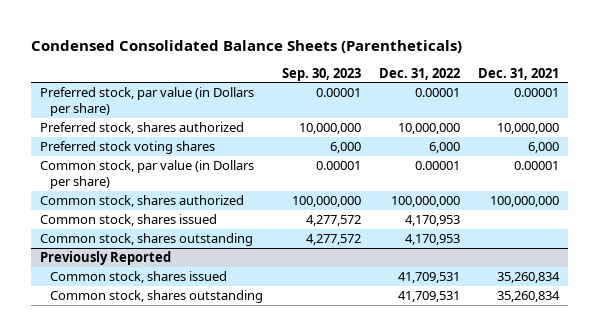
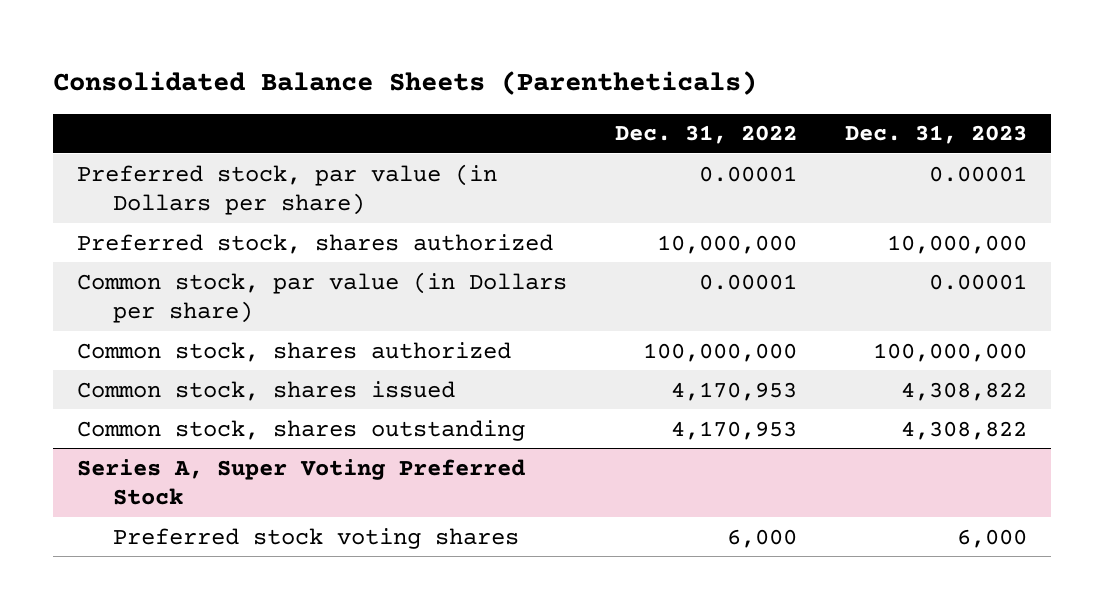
- Condensed Consolidated Balance Sheets (Parentheticals)
+ Consolidated Balance Sheets (Parentheticals)
- | Sep. 30, 2023 | Dec. 31, 2022 | Dec. 31, 2021
+ | Dec. 31, 2022 | Dec. 31, 2023
- Preferred stock voting shares | 6,000 | 6,000 | 6,000
- Previously Reported
- Common stock, shares issued | | 41,709,531 | 35,260,834
- Common stock, shares outstanding | | 41,709,531 | 35,260,834
+ Series A, Super Voting Preferred Stock
+ Preferred stock voting shares | 6,000 | 6,000

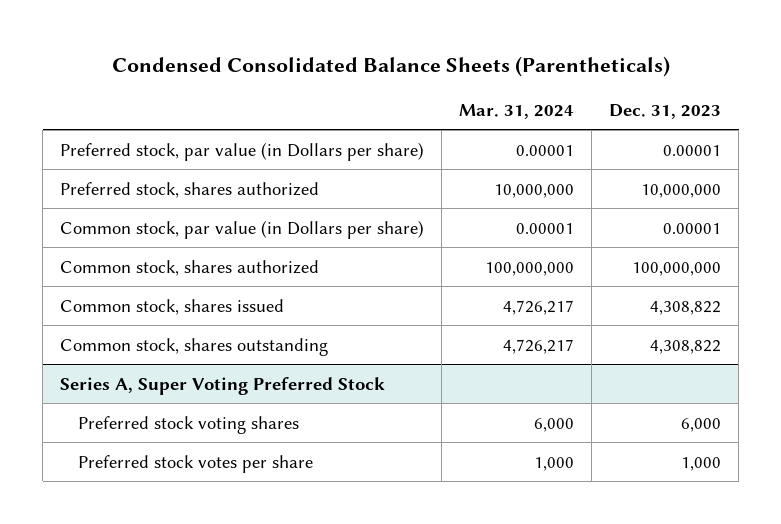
- Consolidated Balance Sheets (Parentheticals)
+ Condensed Consolidated Balance Sheets (Parentheticals)
- | Dec. 31, 2022 | Dec. 31, 2023
+ | Mar. 31, 2024 | Dec. 31, 2023
@ Series A, Super Voting Preferred Stock
+ Preferred stock votes per share | 1,000 | 1,000

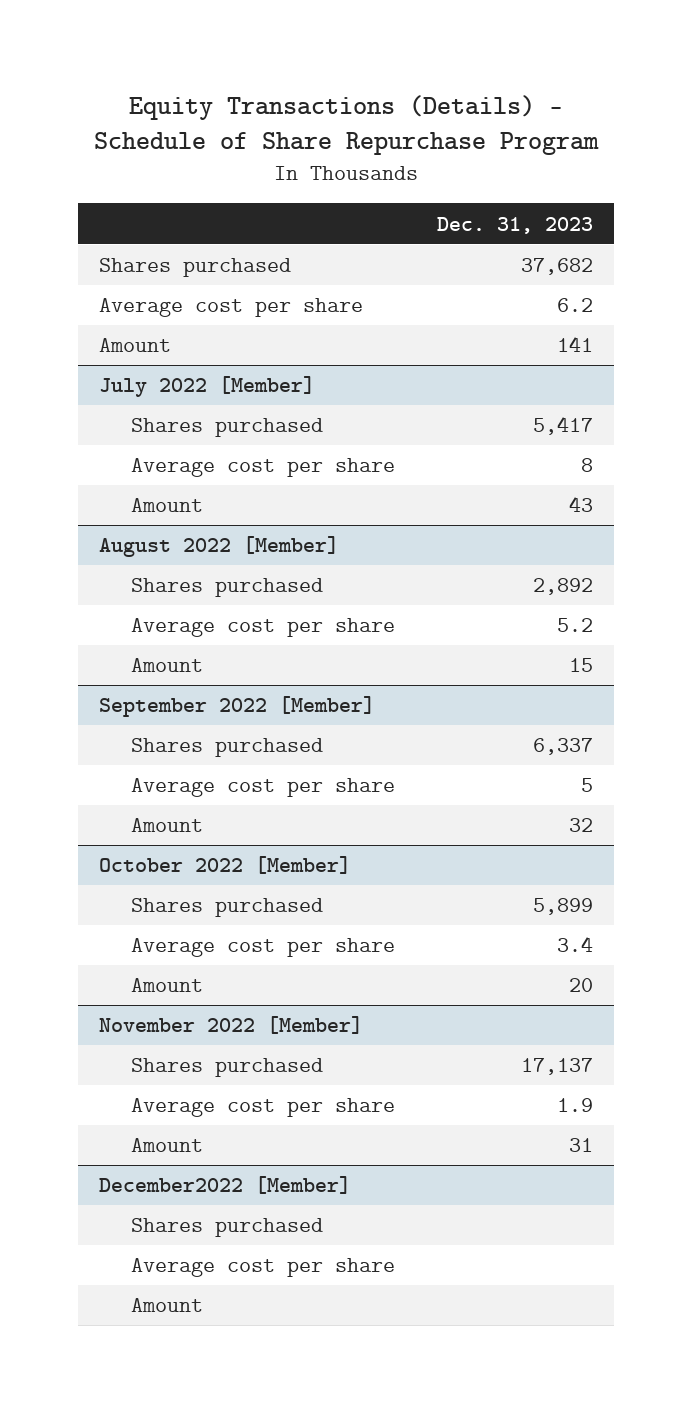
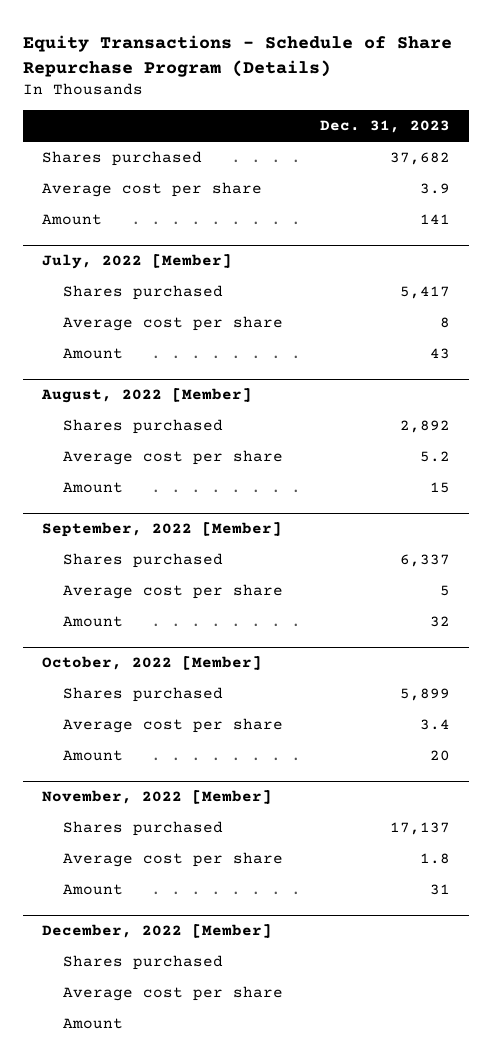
- Equity Transactions (Details) - Schedule of Share Repurchase Program
+ Equity Transactions - Schedule of Share Repurchase Program (Details)
- Average cost per share | 6.2
+ Average cost per share | 3.9
- July 2022 [Member]
+ July, 2022 [Member]
- August 2022 [Member]
+ August, 2022 [Member]
- September 2022 [Member]
+ September, 2022 [Member]
- October 2022 [Member]
+ October, 2022 [Member]
- November 2022 [Member]
+ November, 2022 [Member]
- Average cost per share | 1.9
+ Average cost per share | 1.8
- December2022 [Member]
+ December, 2022 [Member]

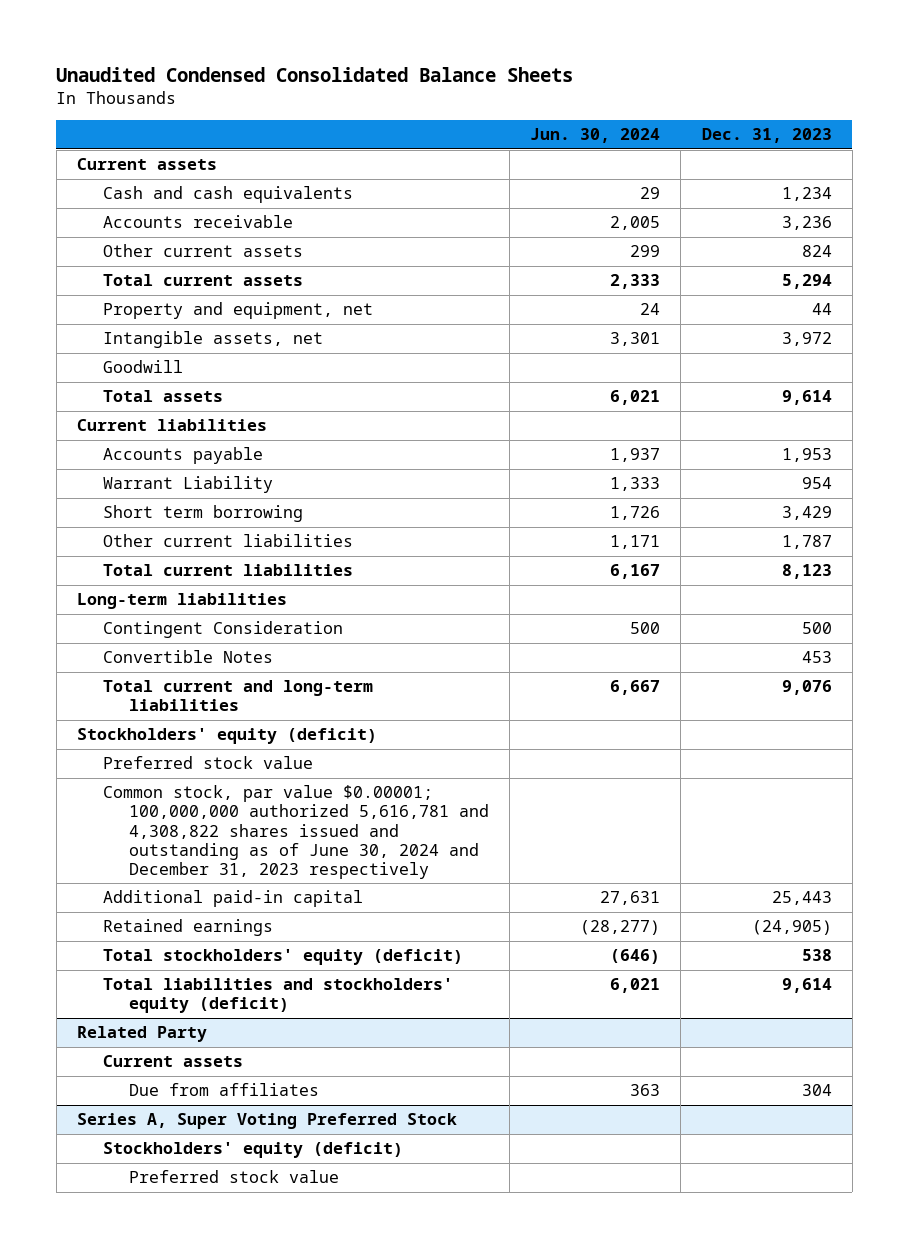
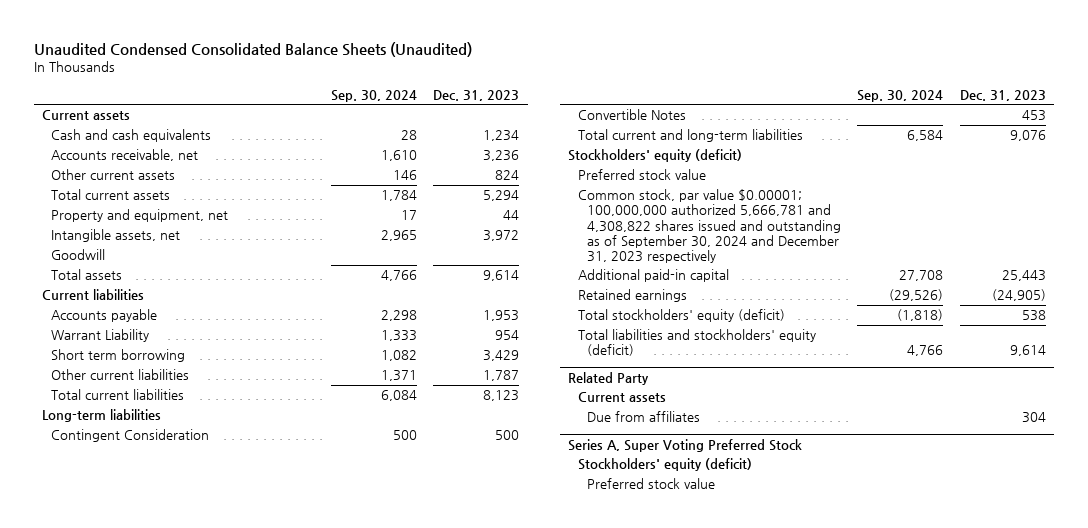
- Unaudited Condensed Consolidated Balance Sheets
+ Unaudited Condensed Consolidated Balance Sheets (Unaudited)
- | Jun. 30, 2024 | Dec. 31, 2023
+ | Sep. 30, 2024 | Dec. 31, 2023
- Accounts receivable | 2,005 | 3,236
+ Accounts receivable, net | 1,610 | 3,236
- Common stock, par value $0.00001; 100,000,000 authorized 5,616,781 and 4,308,822 shares issued and outstanding as of June 30, 2024 and December 31, 2023 respectively
+ Common stock, par value $0.00001; 100,000,000 authorized 5,666,781 and 4,308,822 shares issued and outstanding as of September 30, 2024 and December 31, 2023 respectively

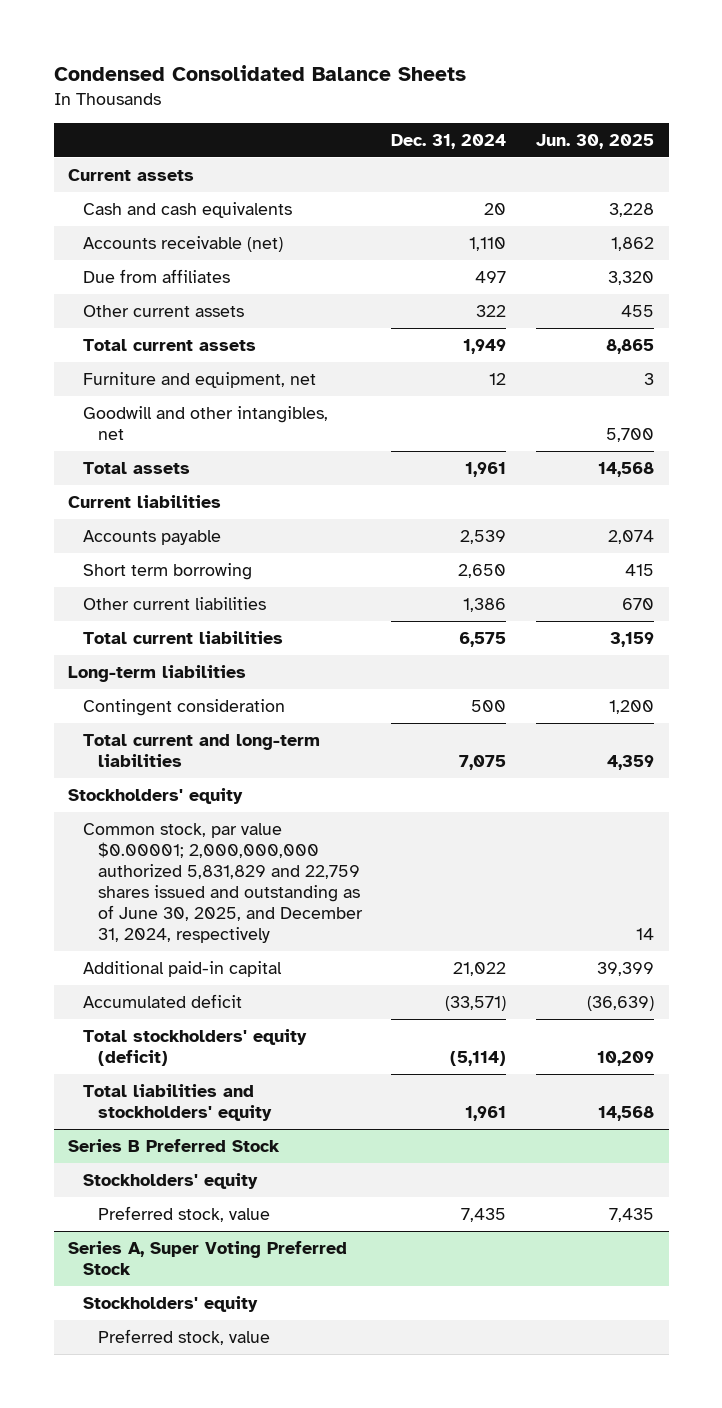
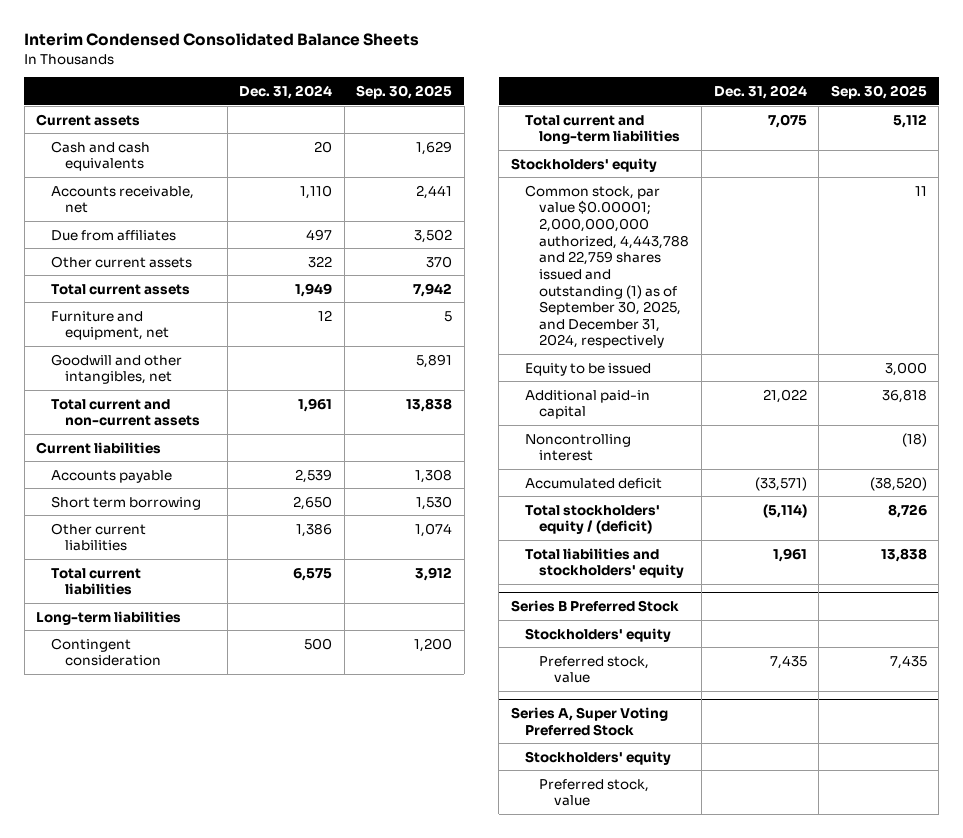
- Condensed Consolidated Balance Sheets
+ Interim Condensed Consolidated Balance Sheets
- | Dec. 31, 2024 | Jun. 30, 2025
+ | Dec. 31, 2024 | Sep. 30, 2025
- Accounts receivable (net) | 1,110 | 1,862
+ Accounts receivable, net | 1,110 | 2,441
- Total assets | 1,961 | 14,568
+ Total current and non-current assets | 1,961 | 13,838
- Common stock, par value $0.00001; 2,000,000,000 authorized 5,831,829 and 22,759 shares issued and outstanding as of June 30, 2025, and December 31, 2024, respectively | | 14
+ Common stock, par value $0.00001; 2,000,000,000 authorized, 4,443,788 and 22,759 shares issued and outstanding (1) as of September 30, 2025, and December 31, 2024, respectively | | 11
+ Equity to be issued | | 3,000
+ Noncontrolling interest | | (18)
- Total stockholders' equity (deficit) | (5,114) | 10,209
+ Total stockholders' equity / (deficit) | (5,114) | 8,726

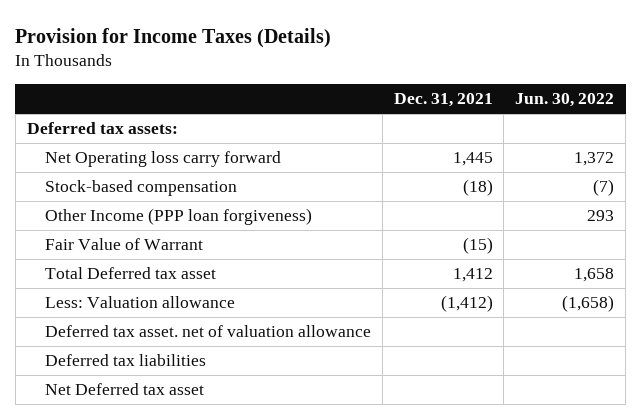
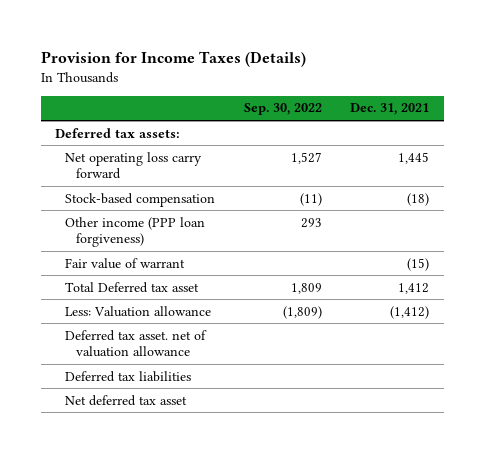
- | Dec. 31, 2021 | Jun. 30, 2022
+ | Sep. 30, 2022 | Dec. 31, 2021
- Net Operating loss carry forward | 1,445 | 1,372
+ Net operating loss carry forward | 1,527 | 1,445
- Other Income (PPP loan forgiveness) | | 293
- Fair Value of Warrant | (15) |
+ Other income (PPP loan forgiveness) | 293 |
+ Fair value of warrant | | (15)
- Net Deferred tax asset
+ Net deferred tax asset

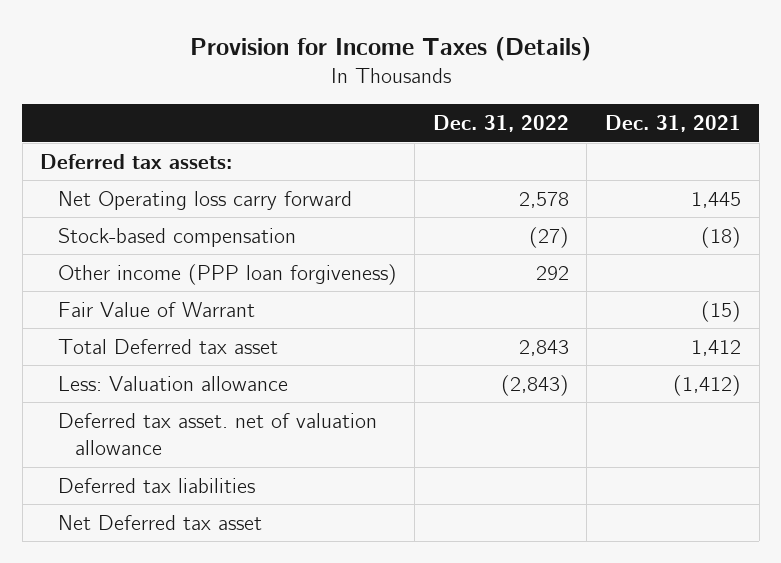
- | Sep. 30, 2022 | Dec. 31, 2021
+ | Dec. 31, 2022 | Dec. 31, 2021
- Net operating loss carry forward | 1,527 | 1,445
+ Net Operating loss carry forward | 2,578 | 1,445
- Fair value of warrant | | (15)
+ Fair Value of Warrant | | (15)
- Net deferred tax asset
+ Net Deferred tax asset

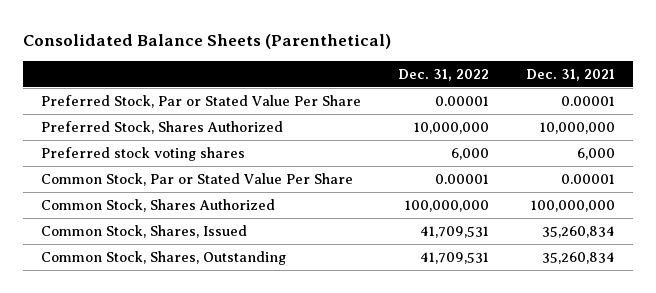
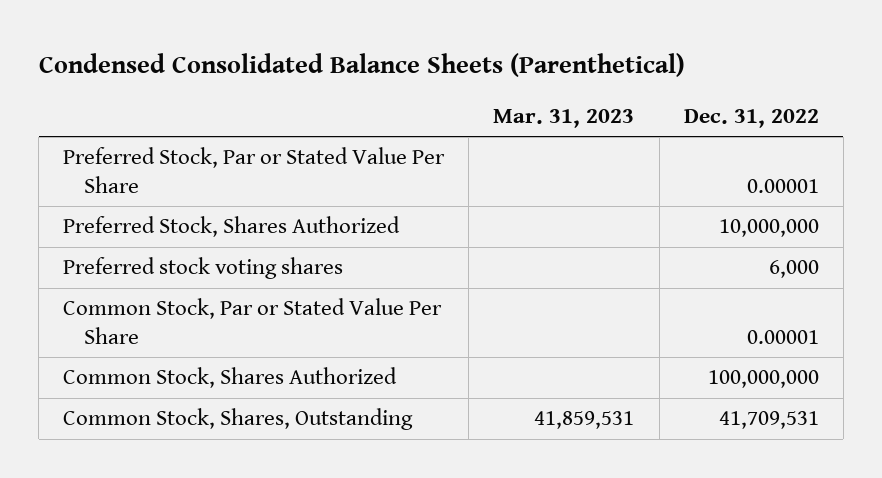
- Consolidated Balance Sheets (Parenthetical)
+ Condensed Consolidated Balance Sheets (Parenthetical)
- | Dec. 31, 2022 | Dec. 31, 2021
+ | Mar. 31, 2023 | Dec. 31, 2022
- Common Stock, Shares, Issued | 41,709,531 | 35,260,834

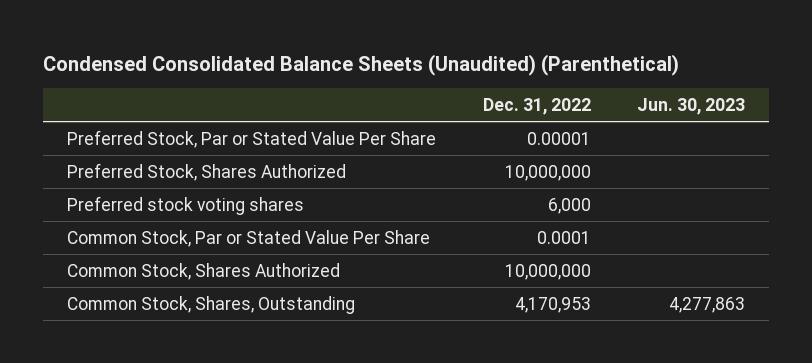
- Condensed Consolidated Balance Sheets (Parenthetical)
+ Condensed Consolidated Balance Sheets (Unaudited) (Parenthetical)
- | Mar. 31, 2023 | Dec. 31, 2022
+ | Dec. 31, 2022 | Jun. 30, 2023
- Common Stock, Par or Stated Value Per Share | | 0.00001
- Common Stock, Shares Authorized | | 100,000,000
- Common Stock, Shares, Outstanding | 41,859,531 | 41,709,531
+ Common Stock, Par or Stated Value Per Share | 0.0001 |
+ Common Stock, Shares Authorized | 10,000,000 |
+ Common Stock, Shares, Outstanding | 4,170,953 | 4,277,863

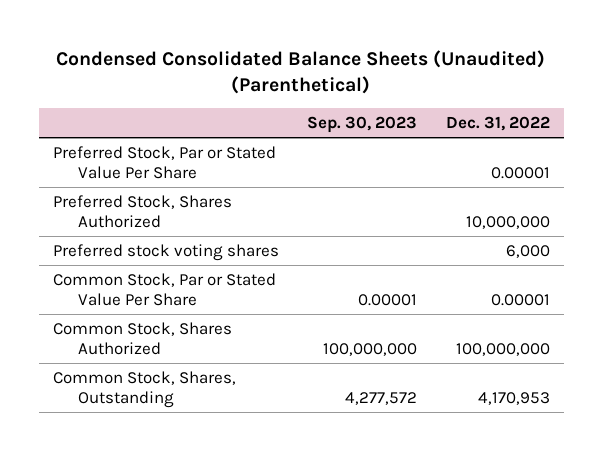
- | Dec. 31, 2022 | Jun. 30, 2023
+ | Sep. 30, 2023 | Dec. 31, 2022
- Common Stock, Par or Stated Value Per Share | 0.0001 |
- Common Stock, Shares Authorized | 10,000,000 |
+ Common Stock, Par or Stated Value Per Share | 0.00001 | 0.00001
+ Common Stock, Shares Authorized | 100,000,000 | 100,000,000

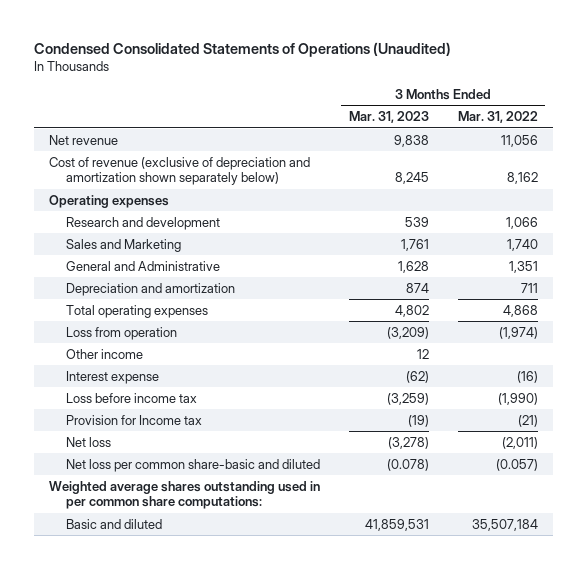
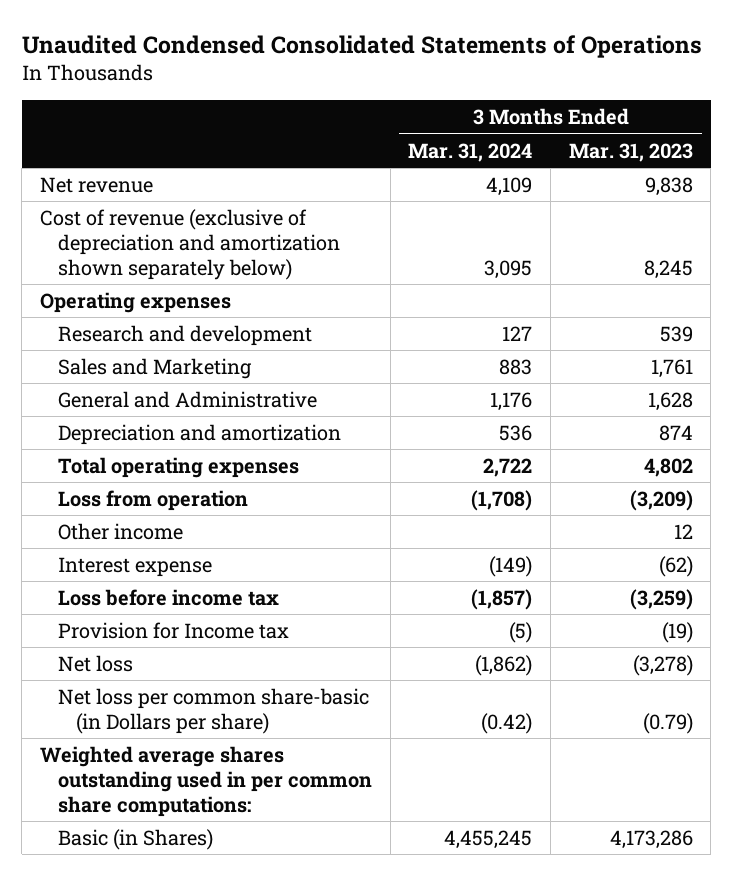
- Condensed Consolidated Statements of Operations (Unaudited)
+ Unaudited Condensed Consolidated Statements of Operations
- | 3 Months Ended Mar. 31, 2023 | 3 Months Ended Mar. 31, 2022
+ | 3 Months Ended Mar. 31, 2024 | 3 Months Ended Mar. 31, 2023
- Net loss per common share-basic and diluted | (0.078) | (0.057)
+ Net loss per common share-basic (in Dollars per share) | (0.42) | (0.79)
- Basic and diluted | 41,859,531 | 35,507,184
+ Basic (in Shares) | 4,455,245 | 4,173,286

